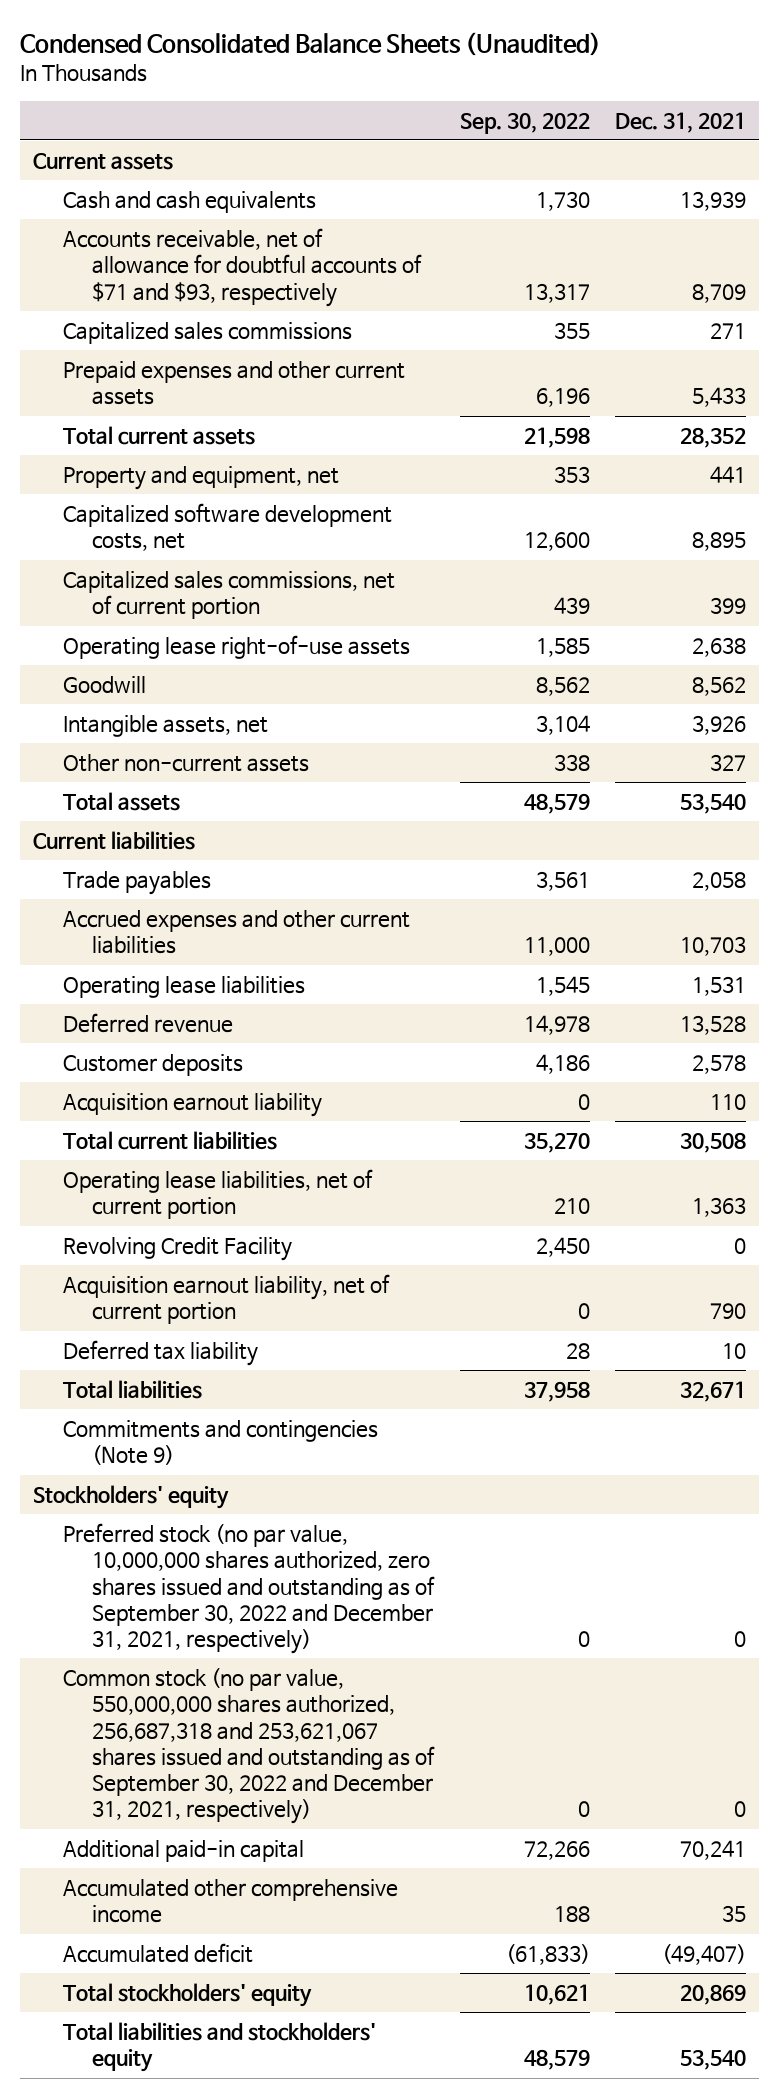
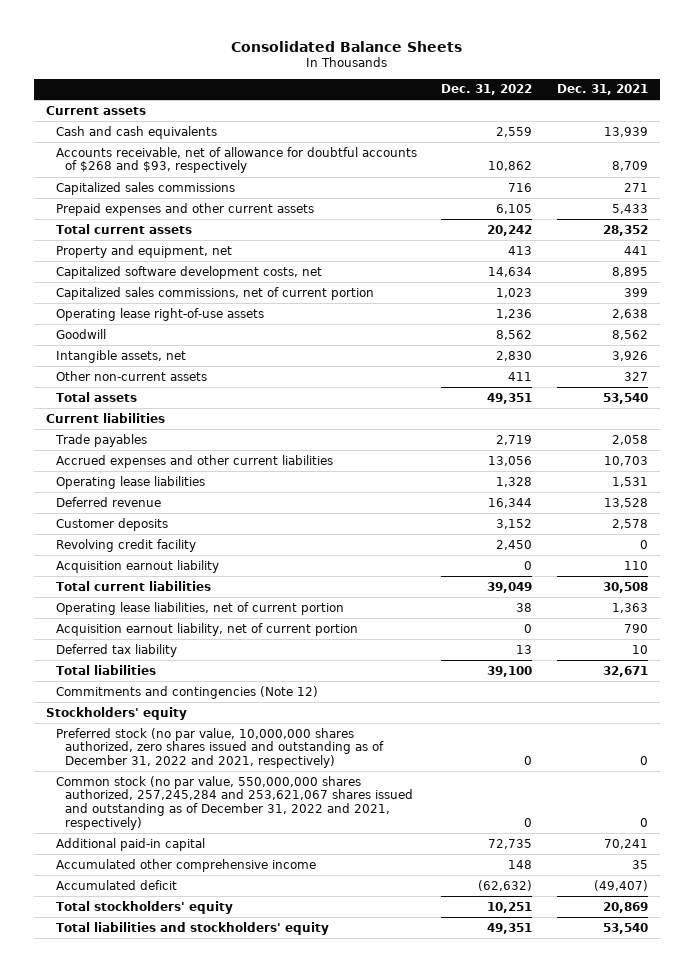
- Condensed Consolidated Balance Sheets (Unaudited)
+ Consolidated Balance Sheets
- | Sep. 30, 2022 | Dec. 31, 2021
+ | Dec. 31, 2022 | Dec. 31, 2021
- Accounts receivable, net of allowance for doubtful accounts of $71 and $93, respectively | 13,317 | 8,709
+ Accounts receivable, net of allowance for doubtful accounts of $268 and $93, respectively | 10,862 | 8,709
+ Revolving credit facility | 2,450 | 0
- Revolving Credit Facility | 2,450 | 0
- Commitments and contingencies (Note 9)
+ Commitments and contingencies (Note 12)
- Preferred stock (no par value, 10,000,000 shares authorized, zero shares issued and outstanding as of September 30, 2022 and December 31, 2021, respectively) | 0 | 0
- Common stock (no par value, 550,000,000 shares authorized, 256,687,318 and 253,621,067 shares issued and outstanding as of September 30, 2022 and December 31, 2021, respectively) | 0 | 0
+ Preferred stock (no par value, 10,000,000 shares authorized, zero shares issued and outstanding as of December 31, 2022 and 2021, respectively) | 0 | 0
+ Common stock (no par value, 550,000,000 shares authorized, 257,245,284 and 253,621,067 shares issued and outstanding as of December 31, 2022 and 2021, respectively) | 0 | 0

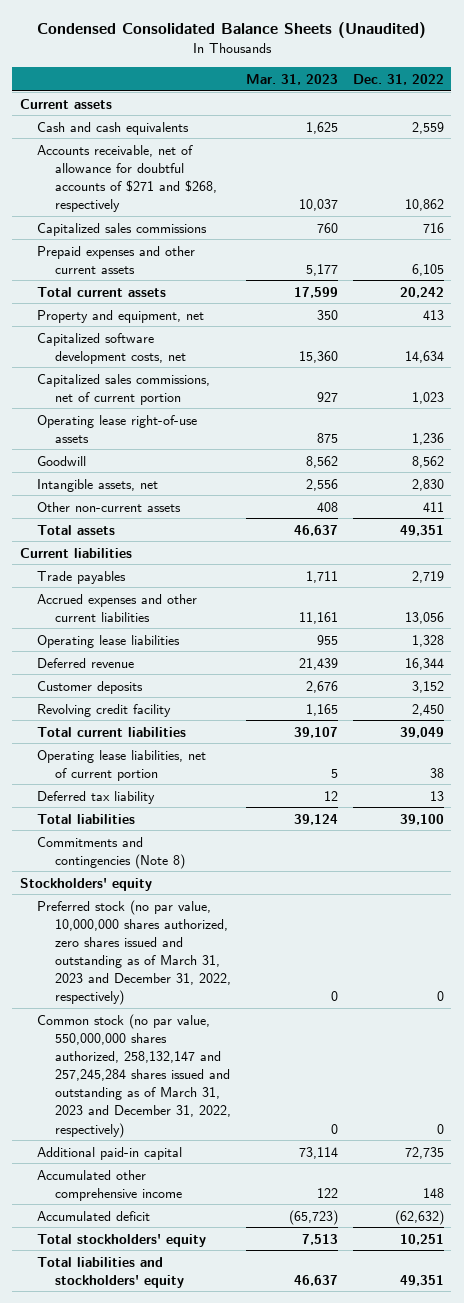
- Consolidated Balance Sheets
+ Condensed Consolidated Balance Sheets (Unaudited)
- | Dec. 31, 2022 | Dec. 31, 2021
+ | Mar. 31, 2023 | Dec. 31, 2022
- Accounts receivable, net of allowance for doubtful accounts of $268 and $93, respectively | 10,862 | 8,709
+ Accounts receivable, net of allowance for doubtful accounts of $271 and $268, respectively | 10,037 | 10,862
- Acquisition earnout liability | 0 | 110
- Acquisition earnout liability, net of current portion | 0 | 790
- Commitments and contingencies (Note 12)
+ Commitments and contingencies (Note 8)
- Preferred stock (no par value, 10,000,000 shares authorized, zero shares issued and outstanding as of December 31, 2022 and 2021, respectively) | 0 | 0
- Common stock (no par value, 550,000,000 shares authorized, 257,245,284 and 253,621,067 shares issued and outstanding as of December 31, 2022 and 2021, respectively) | 0 | 0
+ Preferred stock (no par value, 10,000,000 shares authorized, zero shares issued and outstanding as of March 31, 2023 and December 31, 2022, respectively) | 0 | 0
+ Common stock (no par value, 550,000,000 shares authorized, 258,132,147 and 257,245,284 shares issued and outstanding as of March 31, 2023 and December 31, 2022, respectively) | 0 | 0

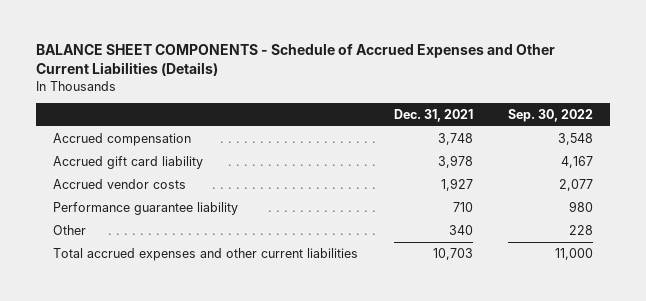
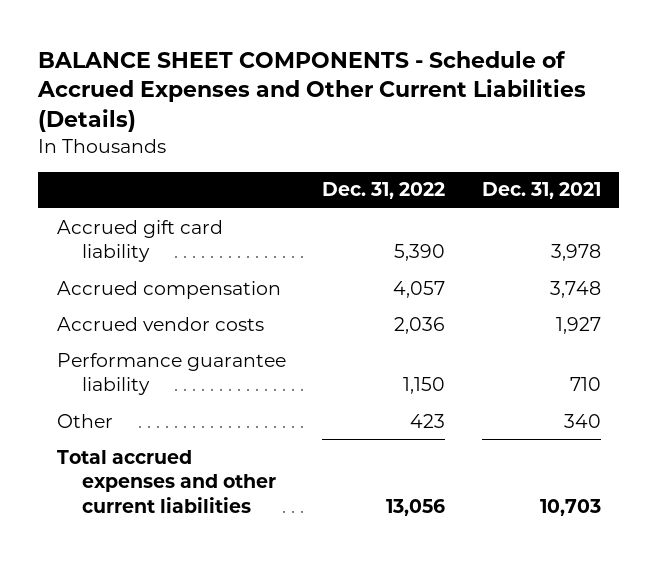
- | Dec. 31, 2021 | Sep. 30, 2022
+ | Dec. 31, 2022 | Dec. 31, 2021
moved down: Accrued compensation | 4,057 | 3,748

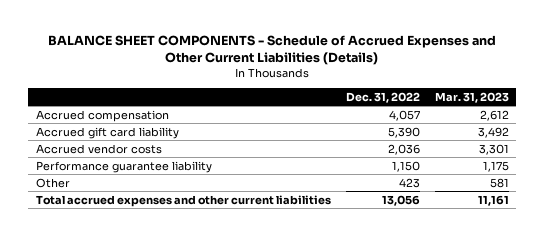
- | Dec. 31, 2022 | Dec. 31, 2021
+ | Dec. 31, 2022 | Mar. 31, 2023
moved down: Accrued gift card liability | 5,390 | 3,492

